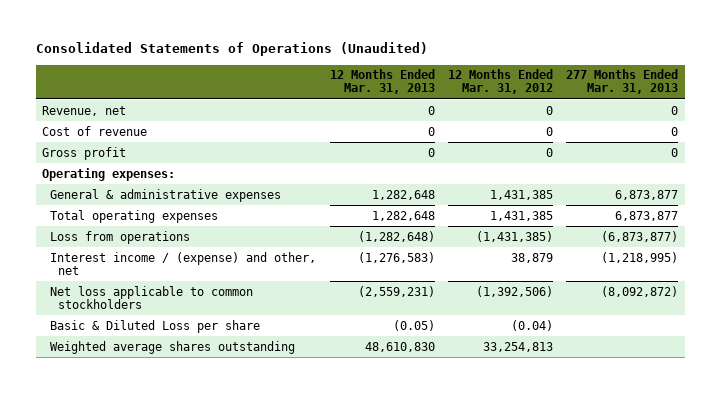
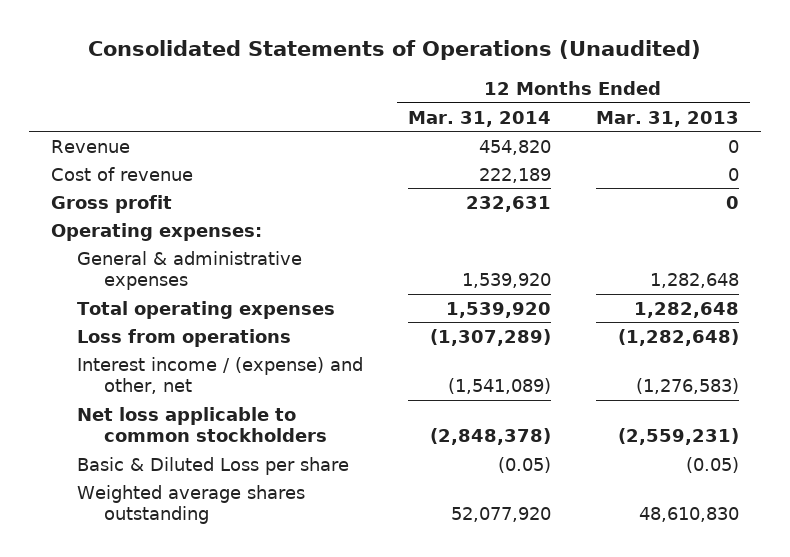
- | 12 Months Ended Mar. 31, 2013 | 12 Months Ended Mar. 31, 2012 | 277 Months Ended Mar. 31, 2013
+ | 12 Months Ended Mar. 31, 2014 | 12 Months Ended Mar. 31, 2013
- Revenue, net | 0 | 0 | 0
+ Revenue | 454,820 | 0

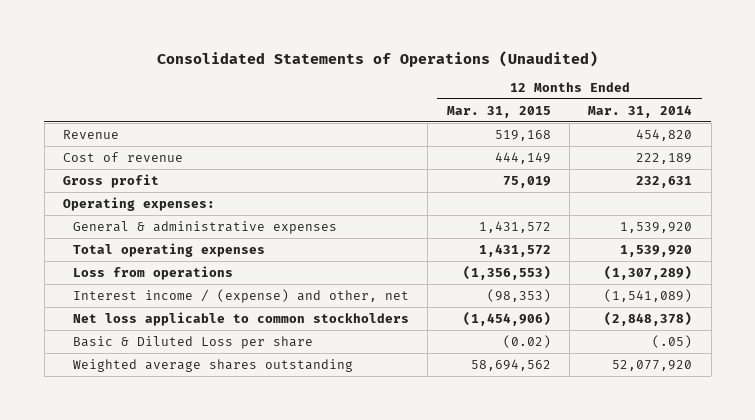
- | 12 Months Ended Mar. 31, 2014 | 12 Months Ended Mar. 31, 2013
+ | 12 Months Ended Mar. 31, 2015 | 12 Months Ended Mar. 31, 2014
- Basic & Diluted Loss per share | (0.05) | (0.05)
+ Basic & Diluted Loss per share | (0.02) | (.05)

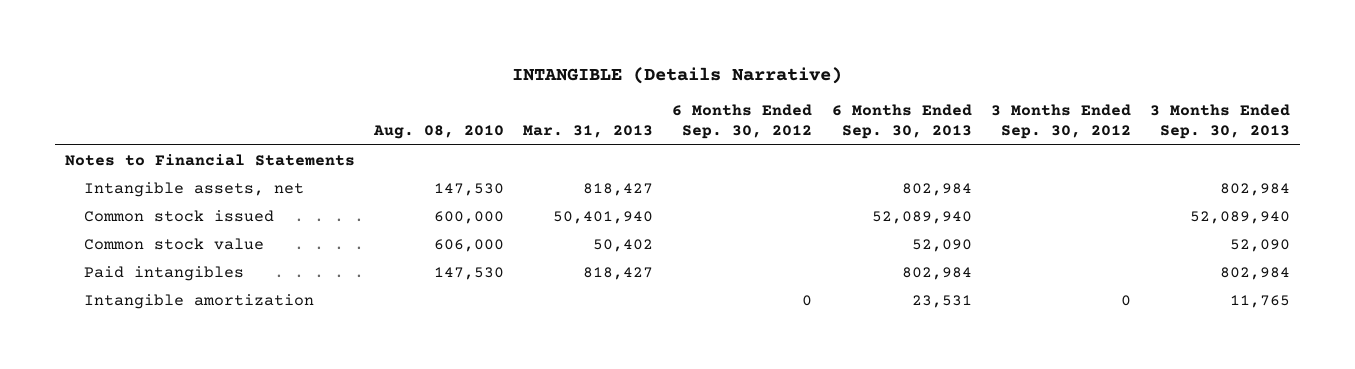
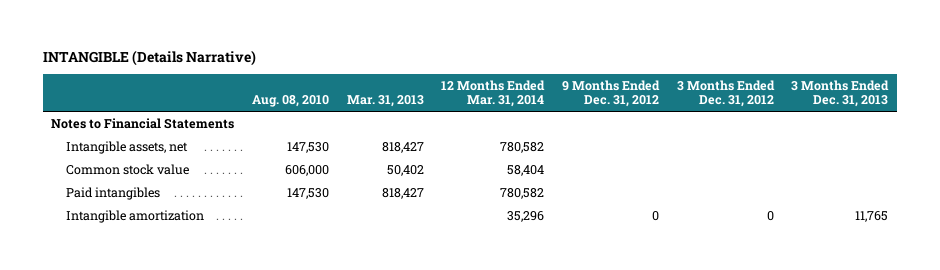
- | Aug. 08, 2010 | Mar. 31, 2013 | 6 Months Ended Sep. 30, 2012 | 6 Months Ended Sep. 30, 2013 | 3 Months Ended Sep. 30, 2012 | 3 Months Ended Sep. 30, 2013
+ | Aug. 08, 2010 | Mar. 31, 2013 | 12 Months Ended Mar. 31, 2014 | 9 Months Ended Dec. 31, 2012 | 3 Months Ended Dec. 31, 2012 | 3 Months Ended Dec. 31, 2013
- Common stock issued | 600,000 | 50,401,940 | | 52,089,940 | | 52,089,940

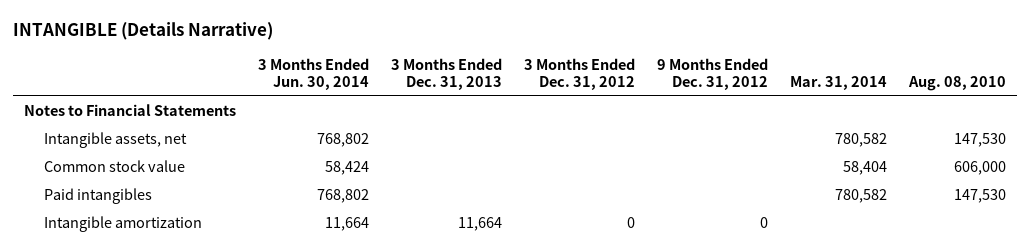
- | Aug. 08, 2010 | Mar. 31, 2013 | 12 Months Ended Mar. 31, 2014 | 9 Months Ended Dec. 31, 2012 | 3 Months Ended Dec. 31, 2012 | 3 Months Ended Dec. 31, 2013
+ | 3 Months Ended Jun. 30, 2014 | 3 Months Ended Dec. 31, 2013 | 3 Months Ended Dec. 31, 2012 | 9 Months Ended Dec. 31, 2012 | Mar. 31, 2014 | Aug. 08, 2010
- Intangible amortization | | | 35,296 | 0 | 0 | 11,765
+ Intangible amortization | 11,664 | 11,664 | 0 | 0 | |

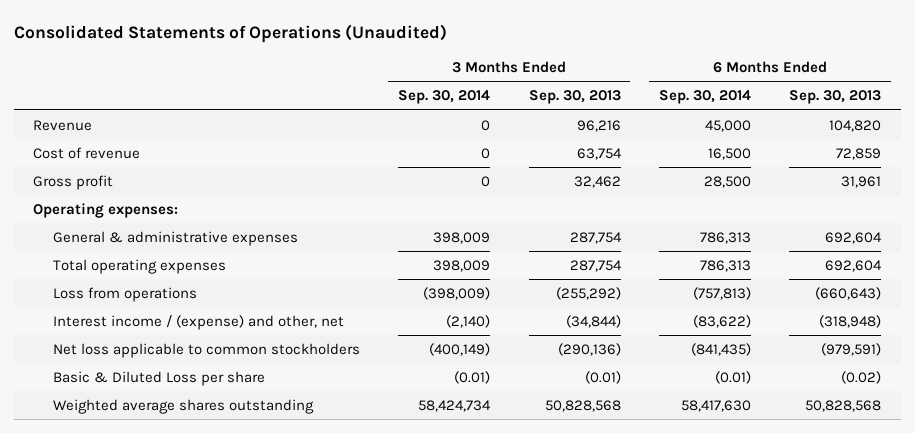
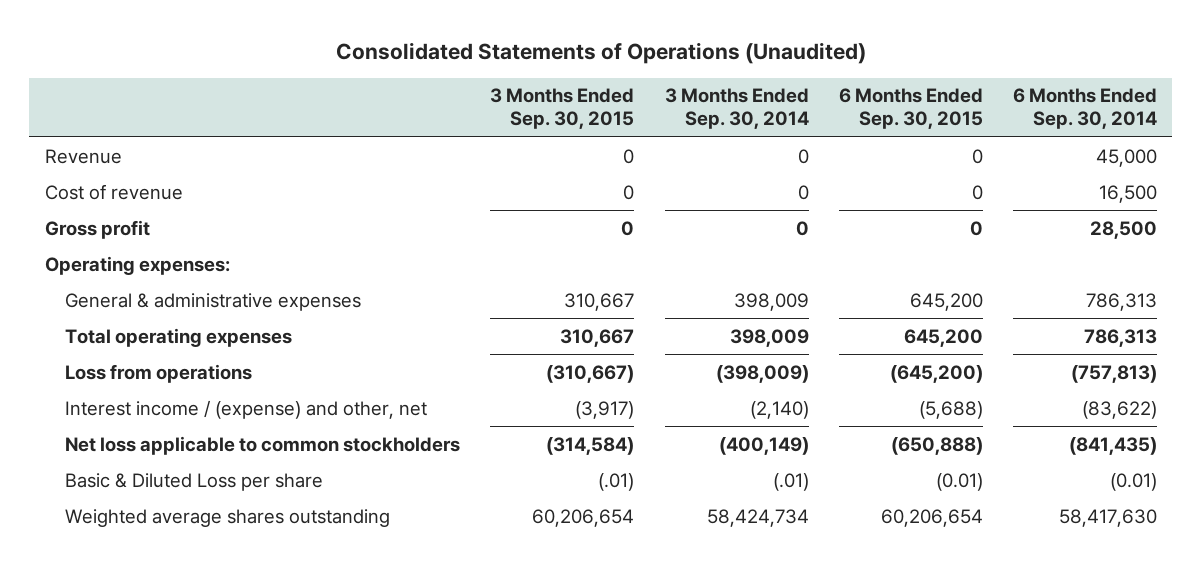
- | 3 Months Ended Sep. 30, 2014 | 3 Months Ended Sep. 30, 2013 | 6 Months Ended Sep. 30, 2014 | 6 Months Ended Sep. 30, 2013
+ | 3 Months Ended Sep. 30, 2015 | 3 Months Ended Sep. 30, 2014 | 6 Months Ended Sep. 30, 2015 | 6 Months Ended Sep. 30, 2014
- Basic & Diluted Loss per share | (0.01) | (0.01) | (0.01) | (0.02)
+ Basic & Diluted Loss per share | (.01) | (.01) | (0.01) | (0.01)

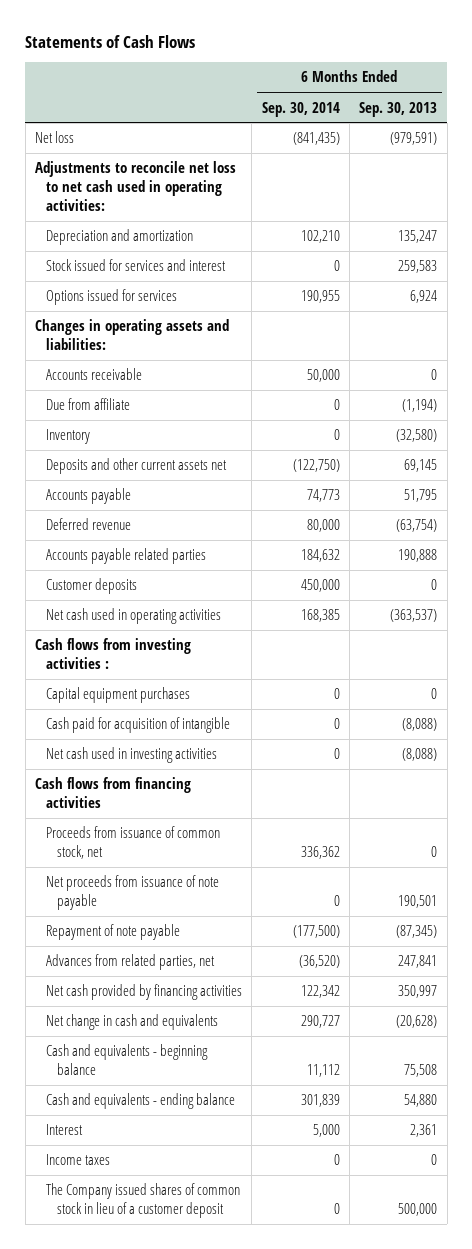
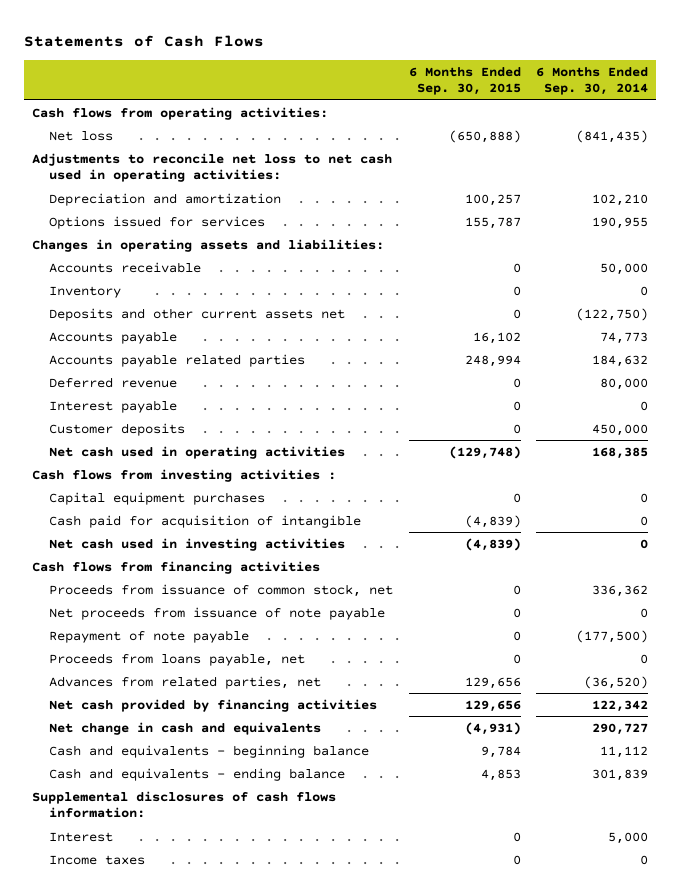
- | 6 Months Ended Sep. 30, 2014 | 6 Months Ended Sep. 30, 2013
+ | 6 Months Ended Sep. 30, 2015 | 6 Months Ended Sep. 30, 2014
+ Cash flows from operating activities:
- Stock issued for services and interest | 0 | 259,583
- Due from affiliate | 0 | (1,194)
moved down: Deferred revenue | 0 | 80,000
+ Interest payable | 0 | 0
+ Proceeds from loans payable, net | 0 | 0
+ Supplemental disclosures of cash flows information:
- The Company issued shares of common stock in lieu of a customer deposit | 0 | 500,000

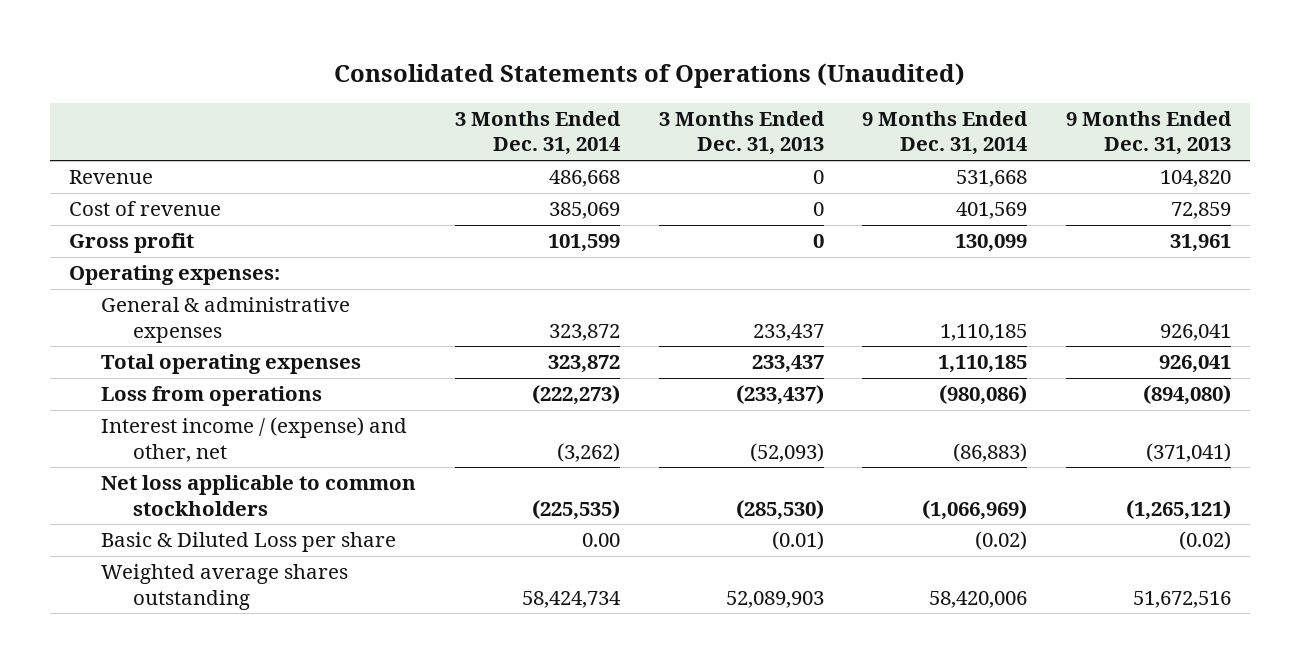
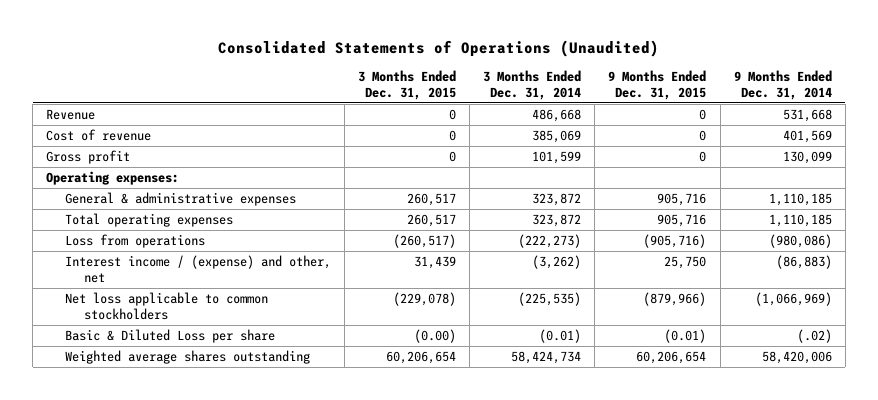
- | 3 Months Ended Dec. 31, 2014 | 3 Months Ended Dec. 31, 2013 | 9 Months Ended Dec. 31, 2014 | 9 Months Ended Dec. 31, 2013
+ | 3 Months Ended Dec. 31, 2015 | 3 Months Ended Dec. 31, 2014 | 9 Months Ended Dec. 31, 2015 | 9 Months Ended Dec. 31, 2014
- Basic & Diluted Loss per share | 0.00 | (0.01) | (0.02) | (0.02)
+ Basic & Diluted Loss per share | (0.00) | (0.01) | (0.01) | (.02)

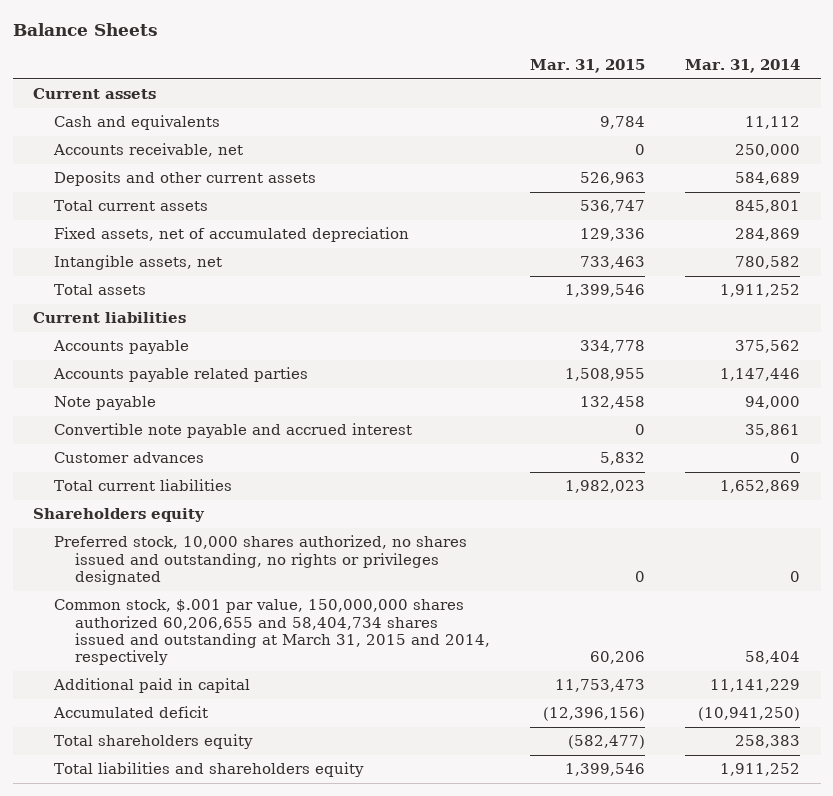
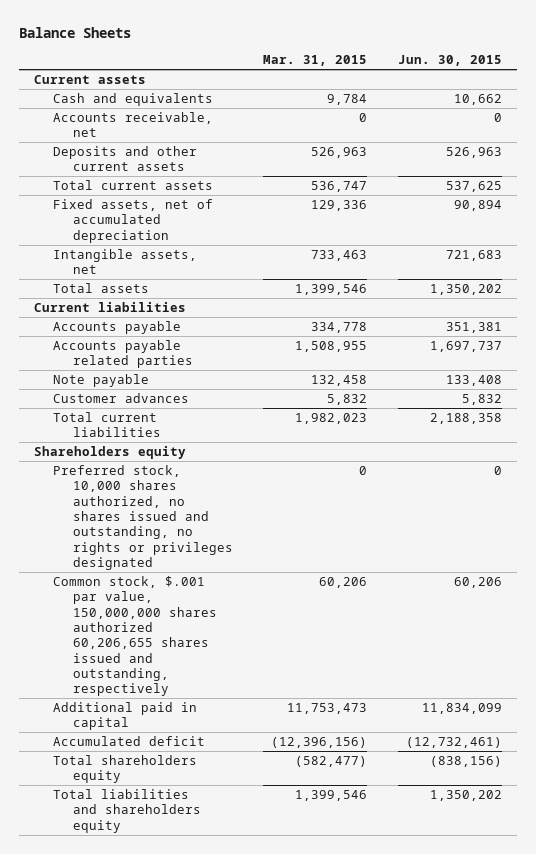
- | Mar. 31, 2015 | Mar. 31, 2014
+ | Mar. 31, 2015 | Jun. 30, 2015
- Convertible note payable and accrued interest | 0 | 35,861
- Common stock, $.001 par value, 150,000,000 shares authorized 60,206,655 and 58,404,734 shares issued and outstanding at March 31, 2015 and 2014, respectively | 60,206 | 58,404
+ Common stock, $.001 par value, 150,000,000 shares authorized 60,206,655 shares issued and outstanding, respectively | 60,206 | 60,206

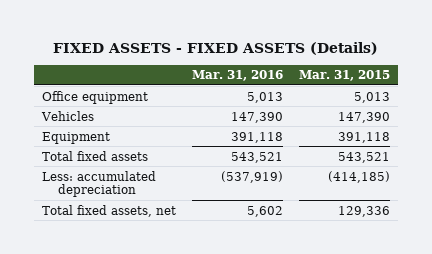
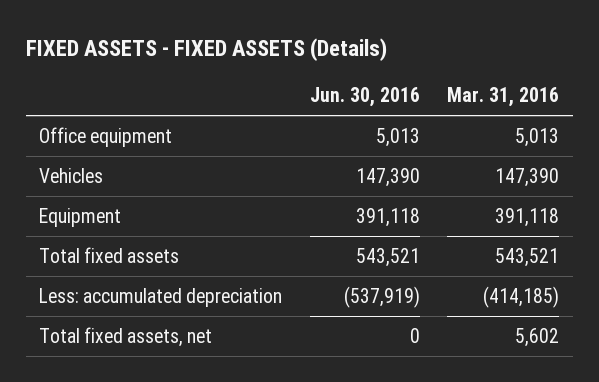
- | Mar. 31, 2016 | Mar. 31, 2015
+ | Jun. 30, 2016 | Mar. 31, 2016
- Less: accumulated depreciation | (537,919) | (414,185)
+ Less: accumulated depreciation | (537,919) | (414,185)

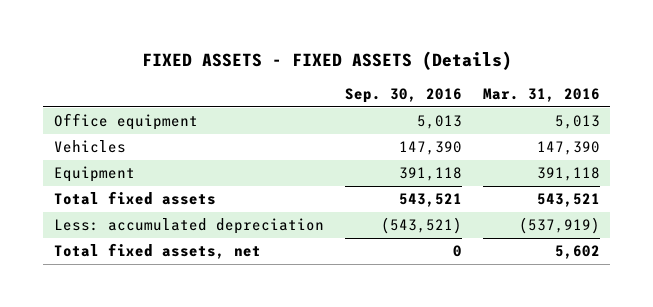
- | Jun. 30, 2016 | Mar. 31, 2016
+ | Sep. 30, 2016 | Mar. 31, 2016
- Less: accumulated depreciation | (537,919) | (414,185)
+ Less: accumulated depreciation | (543,521) | (537,919)

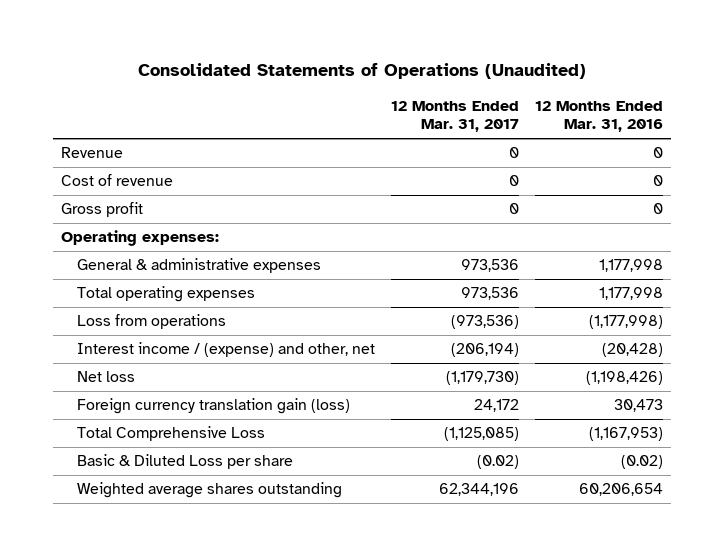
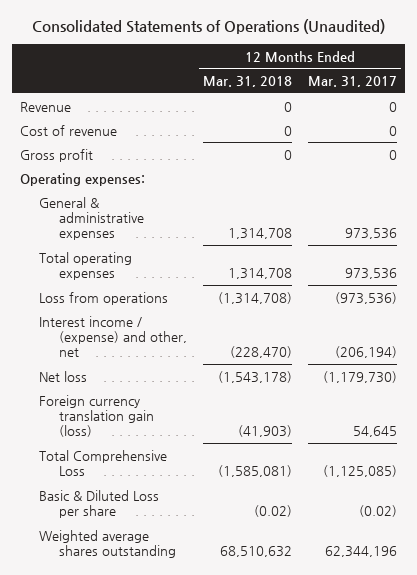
- | 12 Months Ended Mar. 31, 2017 | 12 Months Ended Mar. 31, 2016
+ | 12 Months Ended Mar. 31, 2018 | 12 Months Ended Mar. 31, 2017
- Foreign currency translation gain (loss) | 24,172 | 30,473
+ Foreign currency translation gain (loss) | (41,903) | 54,645

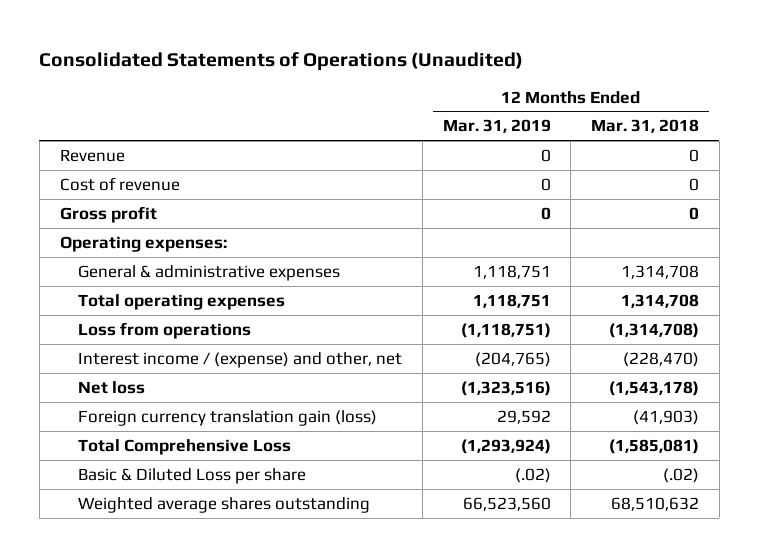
- | 12 Months Ended Mar. 31, 2018 | 12 Months Ended Mar. 31, 2017
+ | 12 Months Ended Mar. 31, 2019 | 12 Months Ended Mar. 31, 2018
- Basic & Diluted Loss per share | (0.02) | (0.02)
+ Basic & Diluted Loss per share | (.02) | (.02)

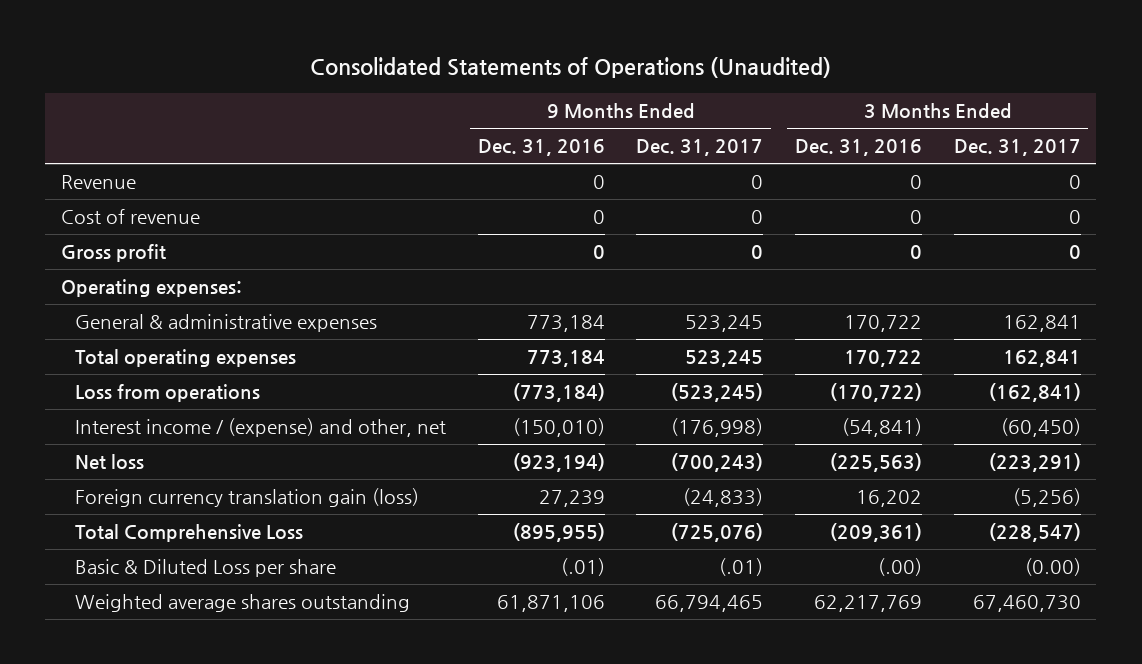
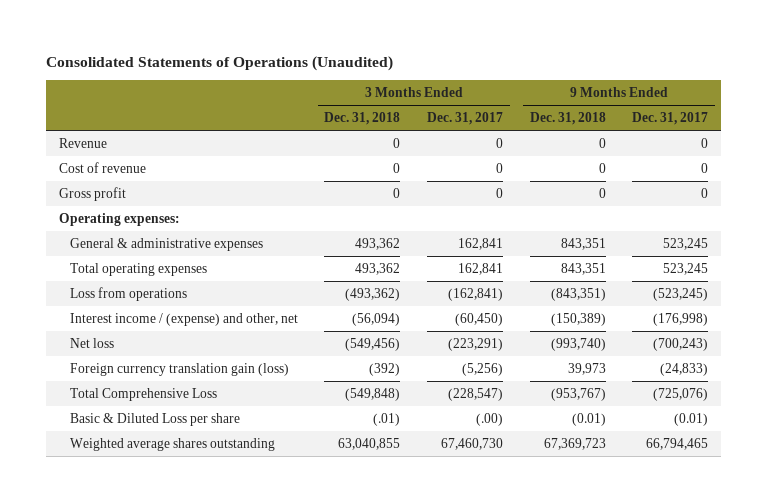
- | 9 Months Ended Dec. 31, 2016 | 9 Months Ended Dec. 31, 2017 | 3 Months Ended Dec. 31, 2016 | 3 Months Ended Dec. 31, 2017
+ | 3 Months Ended Dec. 31, 2018 | 3 Months Ended Dec. 31, 2017 | 9 Months Ended Dec. 31, 2018 | 9 Months Ended Dec. 31, 2017
- Basic & Diluted Loss per share | (.01) | (.01) | (.00) | (0.00)
+ Basic & Diluted Loss per share | (.01) | (.00) | (0.01) | (0.01)

